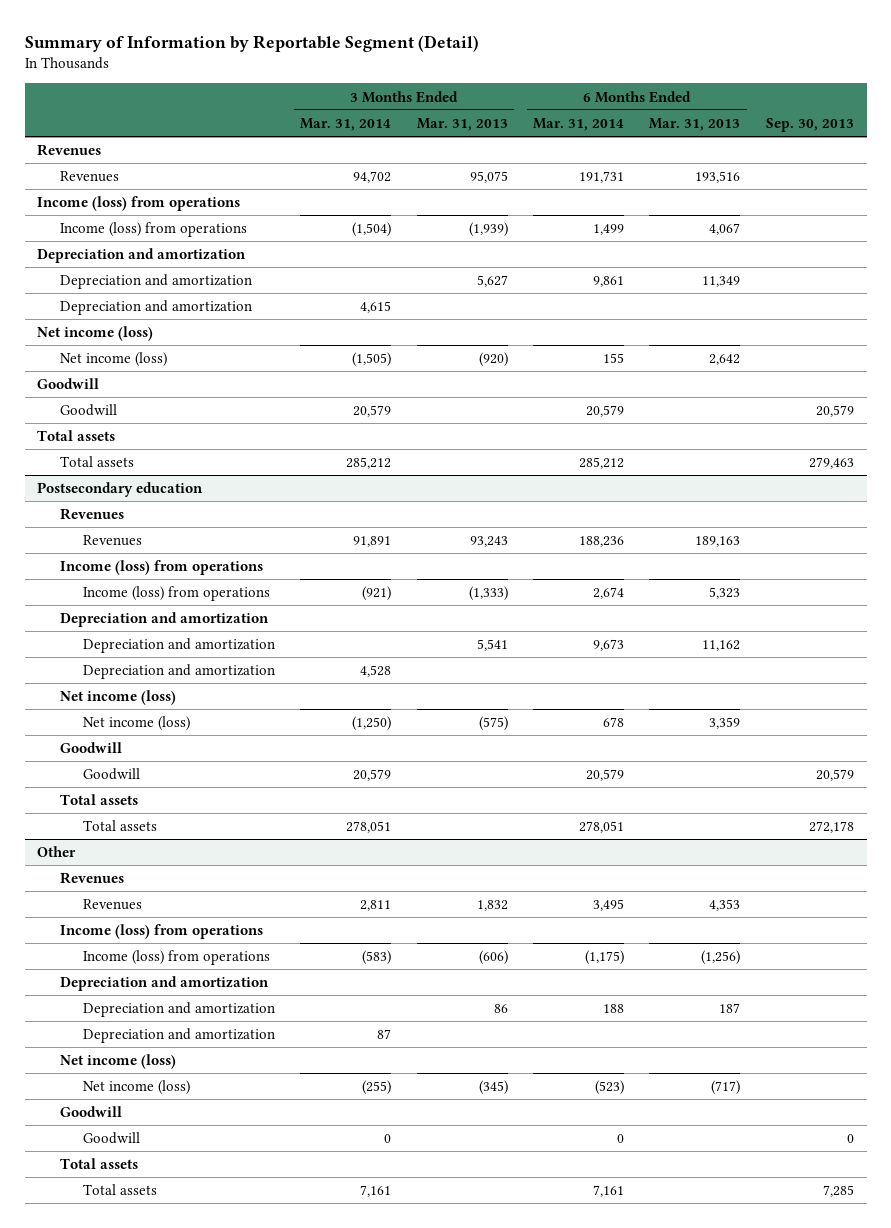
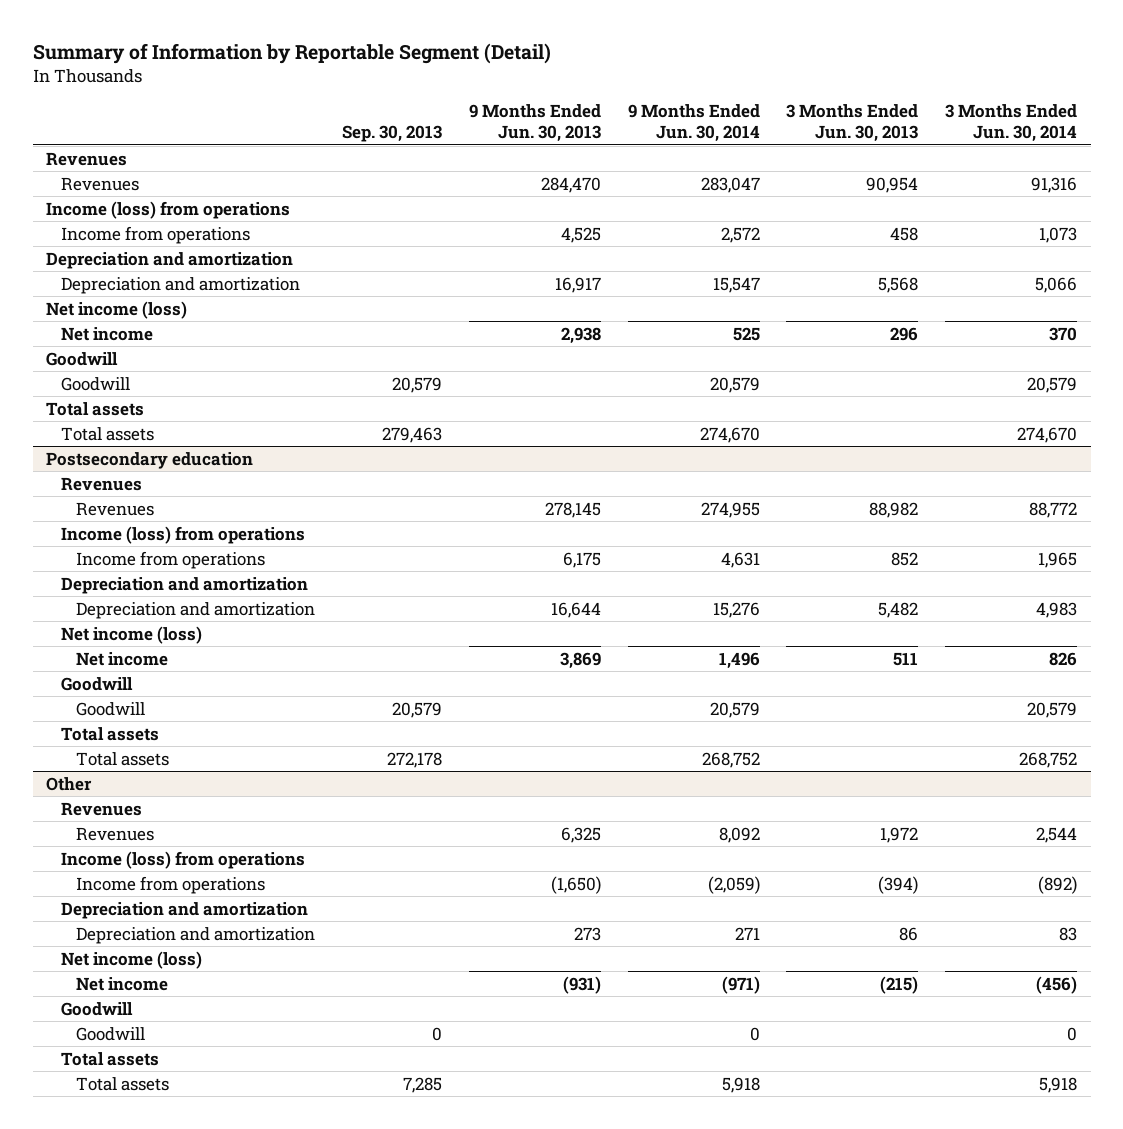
- | 3 Months Ended Mar. 31, 2014 | 3 Months Ended Mar. 31, 2013 | 6 Months Ended Mar. 31, 2014 | 6 Months Ended Mar. 31, 2013 | Sep. 30, 2013
+ | Sep. 30, 2013 | 9 Months Ended Jun. 30, 2013 | 9 Months Ended Jun. 30, 2014 | 3 Months Ended Jun. 30, 2013 | 3 Months Ended Jun. 30, 2014
- Income (loss) from operations | (1,504) | (1,939) | 1,499 | 4,067 |
- Depreciation and amortization
+ Income from operations | | 4,525 | 2,572 | 458 | 1,073
- Net income (loss) | (1,505) | (920) | 155 | 2,642 |
+ Net income | | 2,938 | 525 | 296 | 370
@ Postsecondary education
- Income (loss) from operations | (921) | (1,333) | 2,674 | 5,323 |
- Depreciation and amortization
+ Income from operations | | 6,175 | 4,631 | 852 | 1,965
- Net income (loss) | (1,250) | (575) | 678 | 3,359 |
+ Net income | | 3,869 | 1,496 | 511 | 826
@ Other
- Income (loss) from operations | (583) | (606) | (1,175) | (1,256) |
- Depreciation and amortization
+ Income from operations | | (1,650) | (2,059) | (394) | (892)
- Net income (loss) | (255) | (345) | (523) | (717) |
+ Net income | | (931) | (971) | (215) | (456)

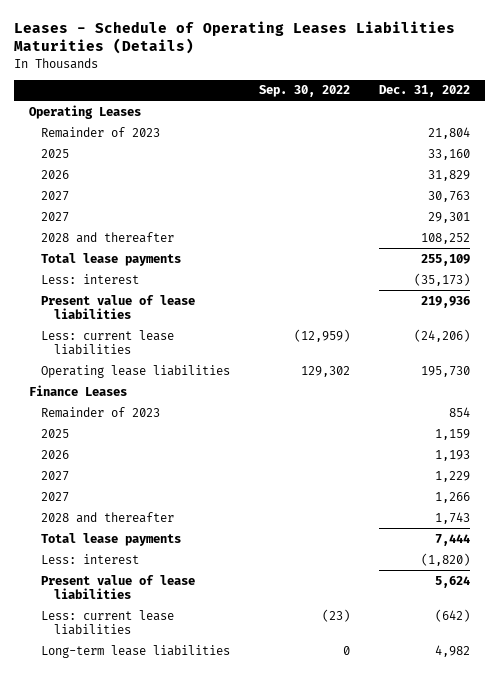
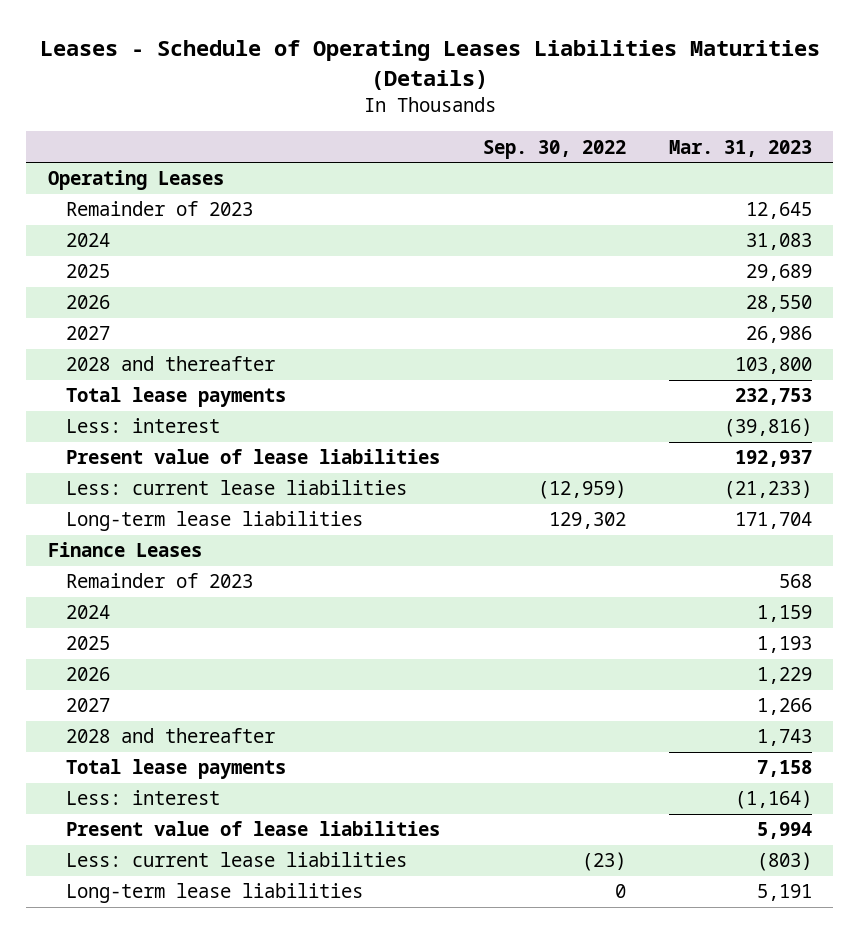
- | Sep. 30, 2022 | Dec. 31, 2022
+ | Sep. 30, 2022 | Mar. 31, 2023
+ 2024 | | 31,083
- 2027 | | 29,301
- Operating lease liabilities | 129,302 | 195,730
+ Long-term lease liabilities | 129,302 | 171,704
+ 2024 | | 1,159
- 2027 | | 1,266

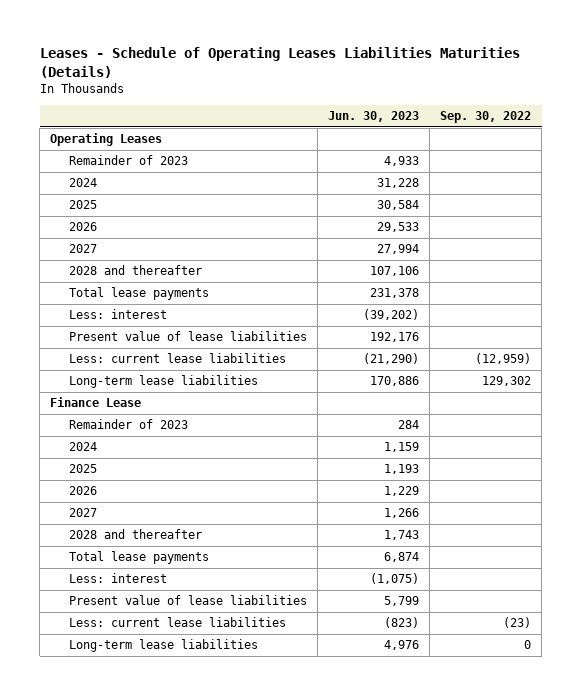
- | Sep. 30, 2022 | Mar. 31, 2023
+ | Jun. 30, 2023 | Sep. 30, 2022
- Finance Leases
+ Finance Lease

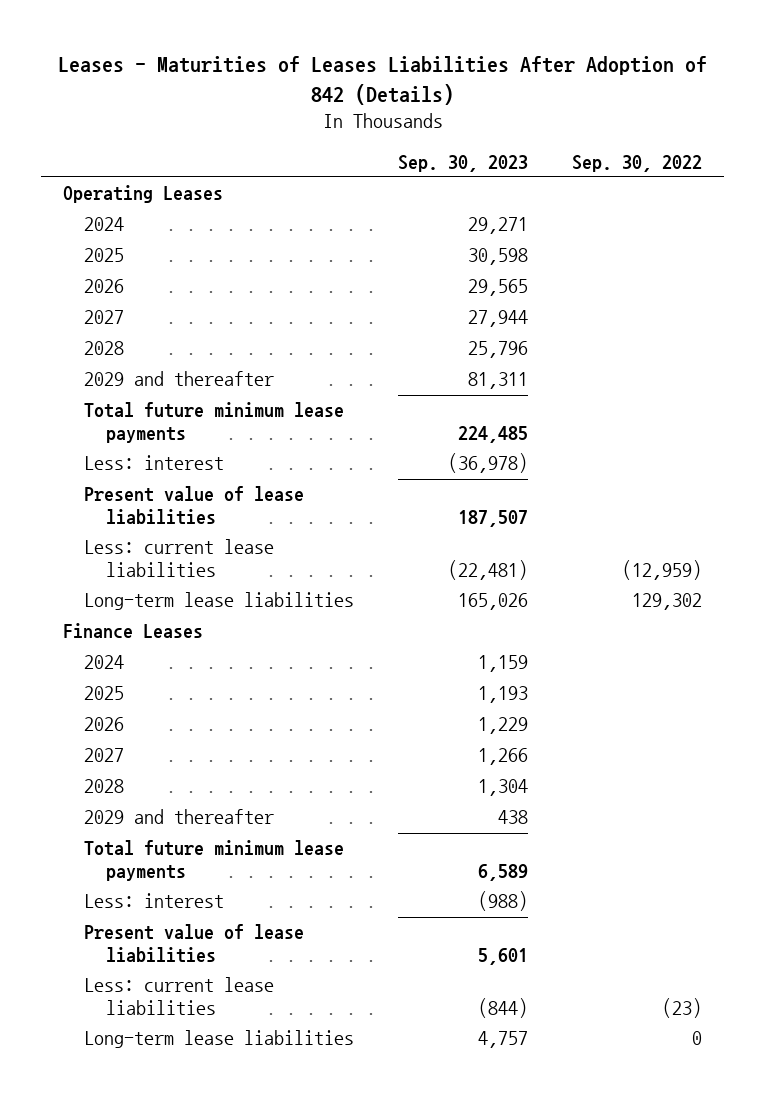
- Leases - Schedule of Operating Leases Liabilities Maturities (Details)
+ Leases - Maturities of Leases Liabilities After Adoption of 842 (Details)
- | Jun. 30, 2023 | Sep. 30, 2022
+ | Sep. 30, 2023 | Sep. 30, 2022
- Remainder of 2023 | 4,933 |
- 2028 and thereafter | 107,106 |
- Total lease payments | 231,378 |
+ 2028 | 25,796 |
+ 2029 and thereafter | 81,311 |
+ Total future minimum lease payments | 224,485 |
- Finance Lease
- Remainder of 2023 | 284 |
+ Finance Leases
- 2028 and thereafter | 1,743 |
- Total lease payments | 6,874 |
+ 2028 | 1,304 |
+ 2029 and thereafter | 438 |
+ Total future minimum lease payments | 6,589 |

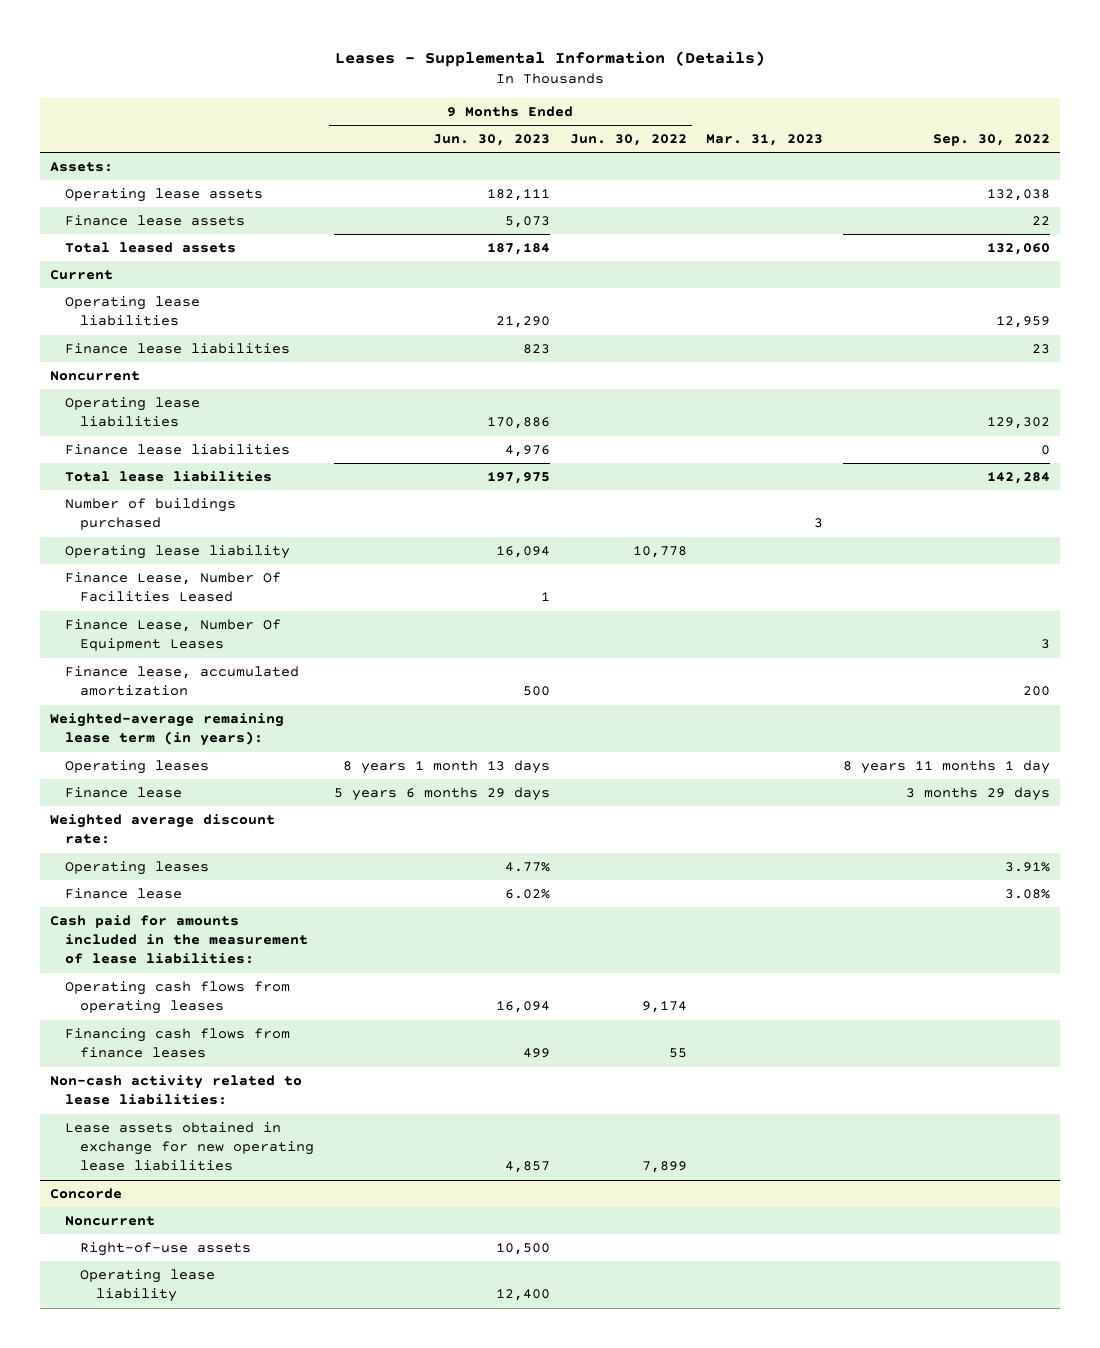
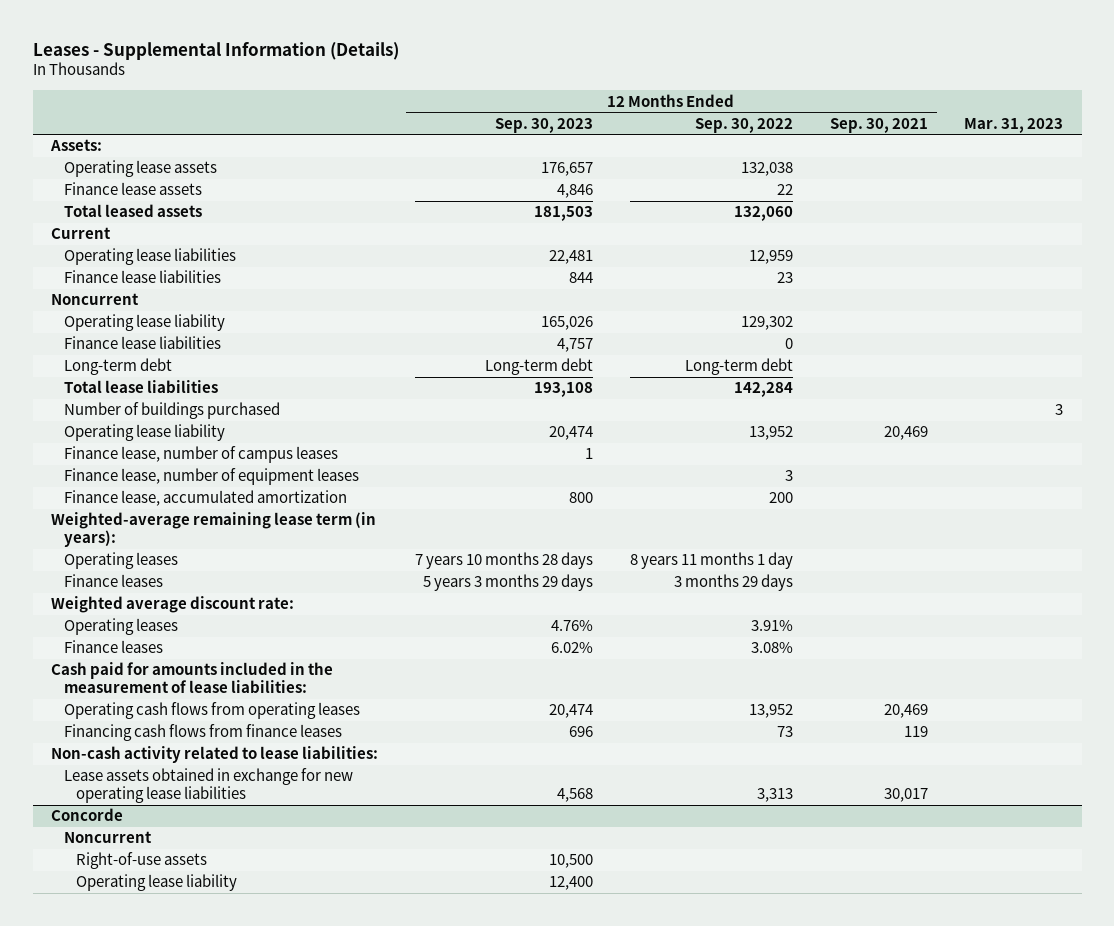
- | 9 Months Ended Jun. 30, 2023 | 9 Months Ended Jun. 30, 2022 | Mar. 31, 2023 | Sep. 30, 2022
+ | 12 Months Ended Sep. 30, 2023 | 12 Months Ended Sep. 30, 2022 | 12 Months Ended Sep. 30, 2021 | Mar. 31, 2023
- Operating lease liabilities | 170,886 | | | 129,302
+ Operating lease liability | 165,026 | 129,302 | |
+ Long-term debt | Long-term debt | Long-term debt | |
- Finance Lease, Number Of Facilities Leased | 1 | | |
- Finance Lease, Number Of Equipment Leases | | | | 3
+ Finance lease, number of campus leases | 1 | | |
+ Finance lease, number of equipment leases | | 3 | |
- Finance lease | 5 years 6 months 29 days | | | 3 months 29 days
+ Finance leases | 5 years 3 months 29 days | 3 months 29 days | |
- Finance lease | 6.02% | | | 3.08%
+ Finance leases | 6.02% | 3.08% | |

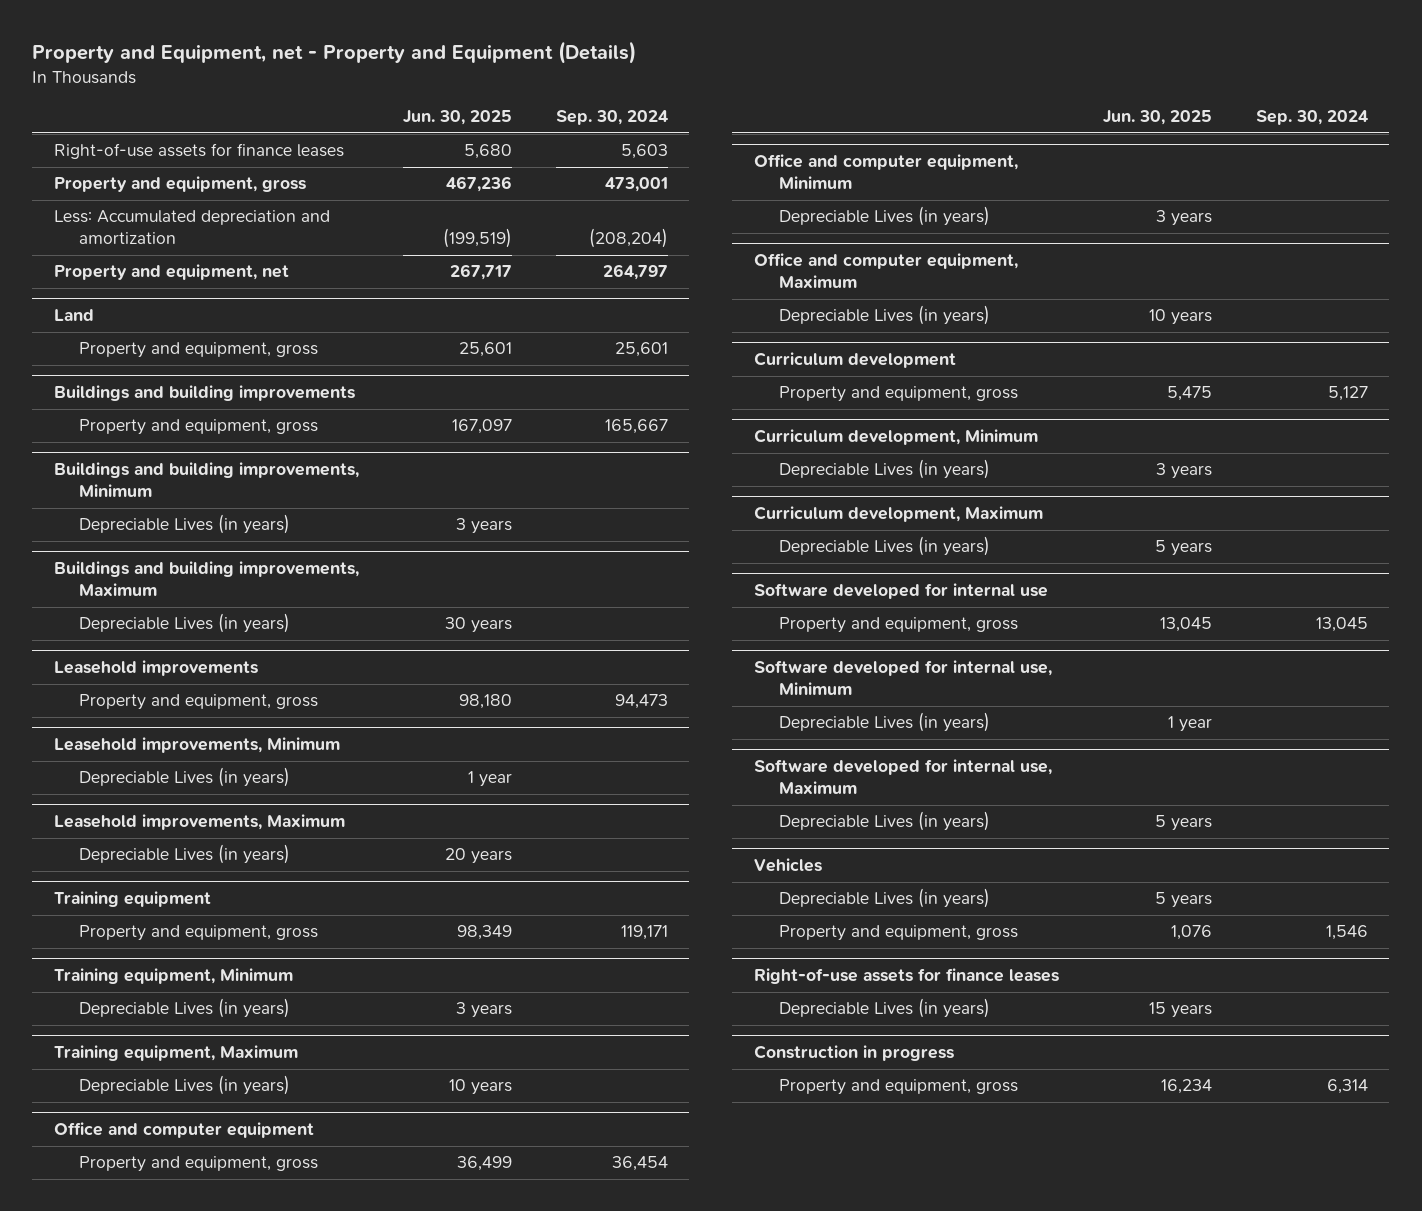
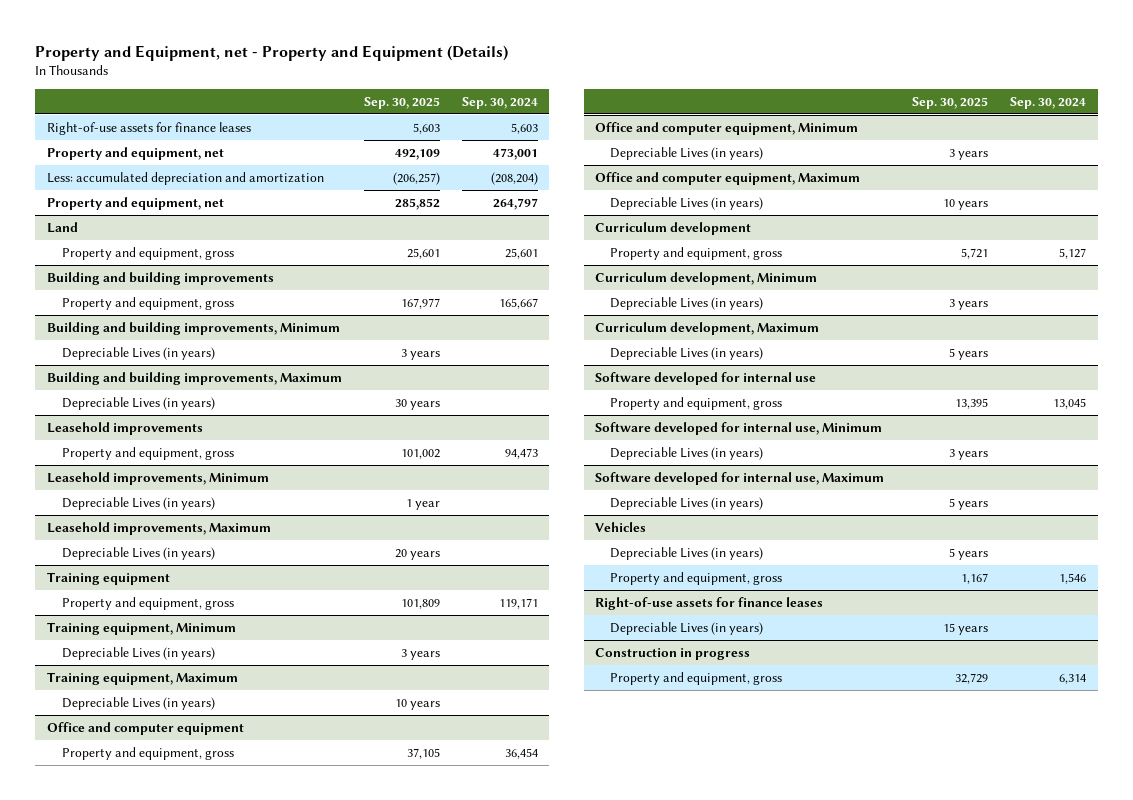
- | Jun. 30, 2025 | Sep. 30, 2024
+ | Sep. 30, 2025 | Sep. 30, 2024
- Property and equipment, gross | 467,236 | 473,001
- Less: Accumulated depreciation and amortization | (199,519) | (208,204)
+ Property and equipment, net | 492,109 | 473,001
+ Less: accumulated depreciation and amortization | (206,257) | (208,204)
- Buildings and building improvements
+ Building and building improvements
- Buildings and building improvements, Minimum
+ Building and building improvements, Minimum
- Buildings and building improvements, Maximum
+ Building and building improvements, Maximum

